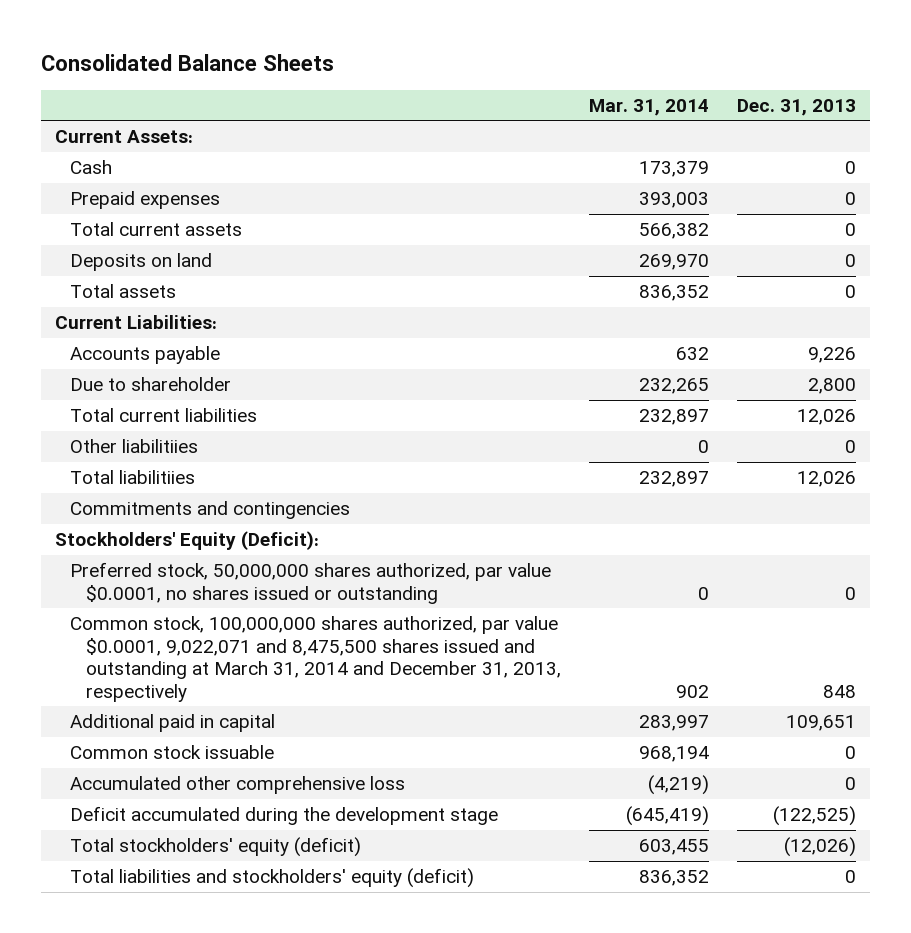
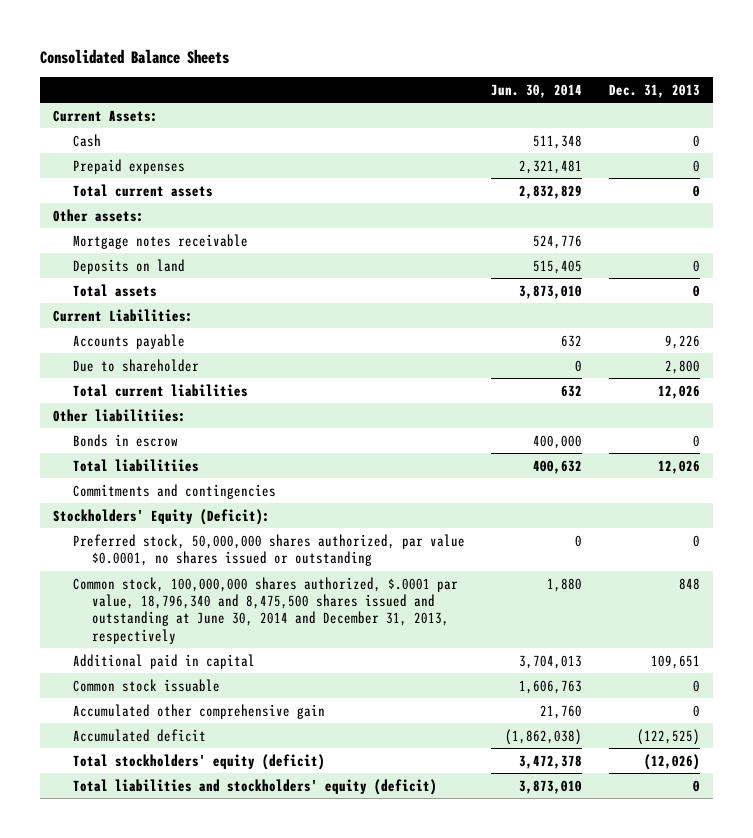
- | Mar. 31, 2014 | Dec. 31, 2013
+ | Jun. 30, 2014 | Dec. 31, 2013
+ Other assets:
+ Mortgage notes receivable | 524,776 |
- Other liabilitiies | 0 | 0
+ Other liabilitiies:
+ Bonds in escrow | 400,000 | 0
- Common stock, 100,000,000 shares authorized, par value $0.0001, 9,022,071 and 8,475,500 shares issued and outstanding at March 31, 2014 and December 31, 2013, respectively | 902 | 848
+ Common stock, 100,000,000 shares authorized, $.0001 par value, 18,796,340 and 8,475,500 shares issued and outstanding at June 30, 2014 and December 31, 2013, respectively | 1,880 | 848
- Accumulated other comprehensive loss | (4,219) | 0
- Deficit accumulated during the development stage | (645,419) | (122,525)
+ Accumulated other comprehensive gain | 21,760 | 0
+ Accumulated deficit | (1,862,038) | (122,525)

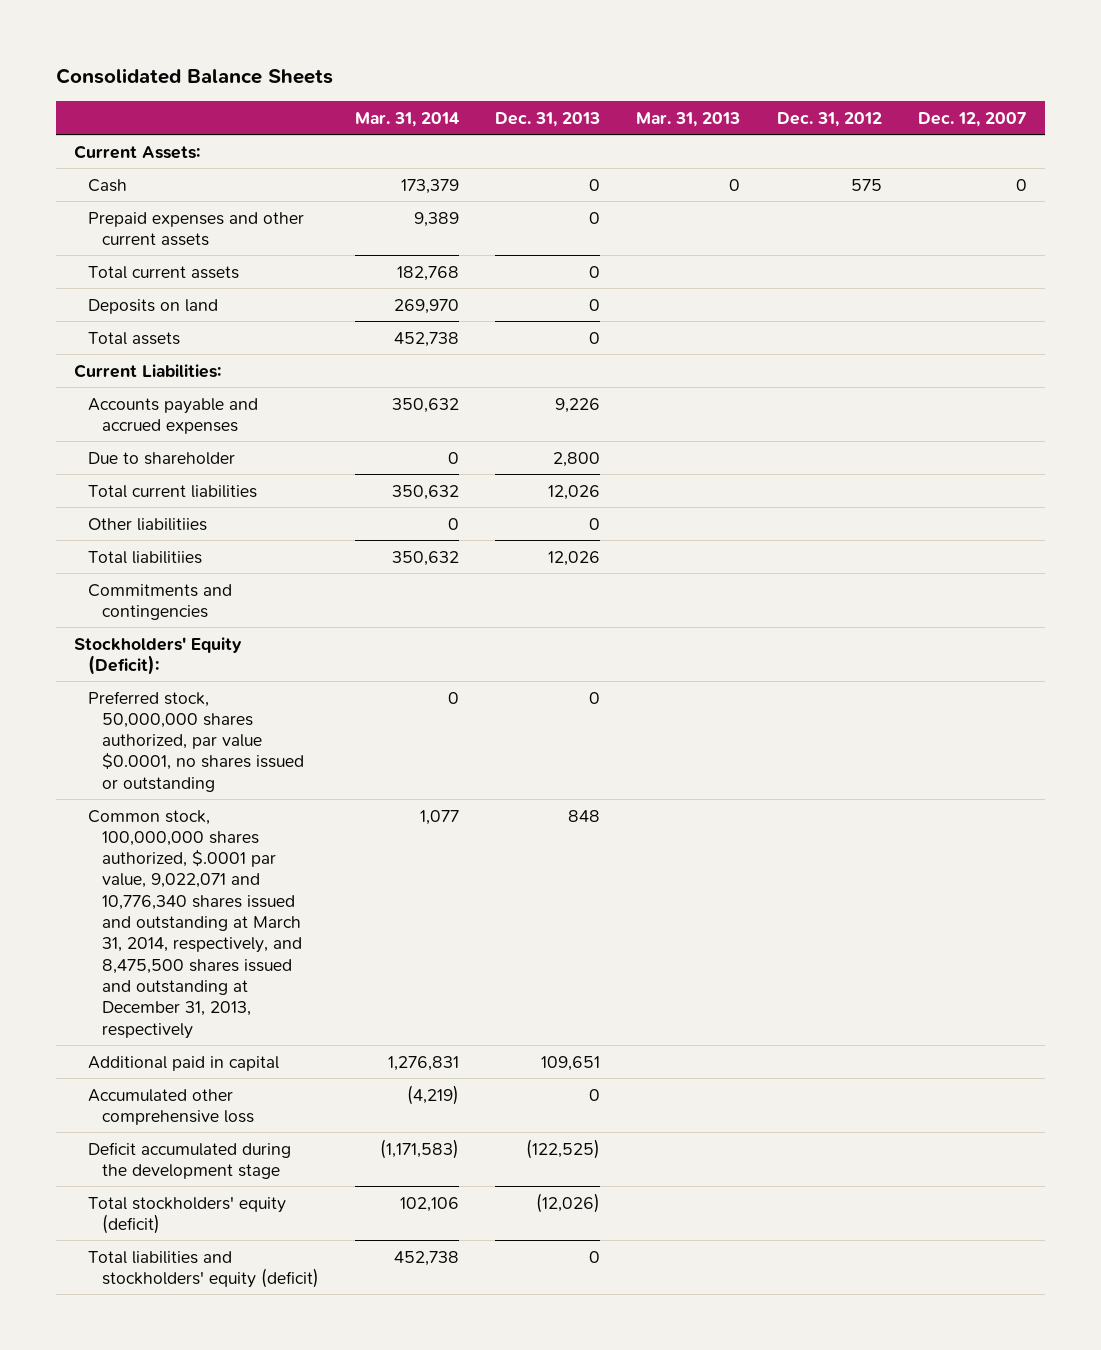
- | Jun. 30, 2014 | Dec. 31, 2013
+ | Mar. 31, 2014 | Dec. 31, 2013 | Mar. 31, 2013 | Dec. 31, 2012 | Dec. 12, 2007
- Prepaid expenses | 2,321,481 | 0
+ Prepaid expenses and other current assets | 9,389 | 0 | | |
- Other assets:
- Mortgage notes receivable | 524,776 |
- Accounts payable | 632 | 9,226
+ Accounts payable and accrued expenses | 350,632 | 9,226 | | |
- Other liabilitiies:
- Bonds in escrow | 400,000 | 0
+ Other liabilitiies | 0 | 0 | | |
- Common stock, 100,000,000 shares authorized, $.0001 par value, 18,796,340 and 8,475,500 shares issued and outstanding at June 30, 2014 and December 31, 2013, respectively | 1,880 | 848
+ Common stock, 100,000,000 shares authorized, $.0001 par value, 9,022,071 and 10,776,340 shares issued and outstanding at March 31, 2014, respectively, and 8,475,500 shares issued and outstanding at December 31, 2013, respectively | 1,077 | 848 | | |
- Common stock issuable | 1,606,763 | 0
- Accumulated other comprehensive gain | 21,760 | 0
- Accumulated deficit | (1,862,038) | (122,525)
+ Accumulated other comprehensive loss | (4,219) | 0 | | |
+ Deficit accumulated during the development stage | (1,171,583) | (122,525) | | |

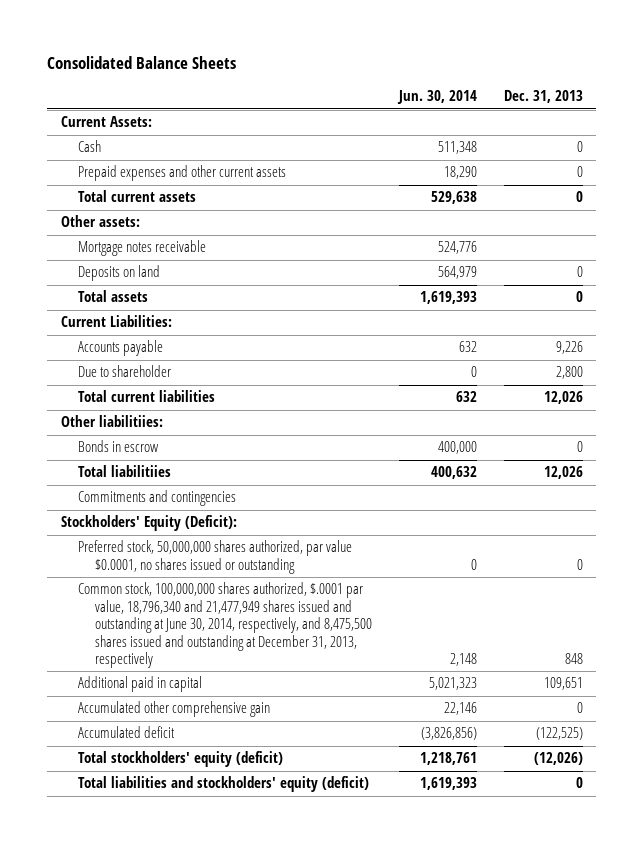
- | Mar. 31, 2014 | Dec. 31, 2013 | Mar. 31, 2013 | Dec. 31, 2012 | Dec. 12, 2007
+ | Jun. 30, 2014 | Dec. 31, 2013
+ Other assets:
+ Mortgage notes receivable | 524,776 |
- Accounts payable and accrued expenses | 350,632 | 9,226 | | |
+ Accounts payable | 632 | 9,226
- Other liabilitiies | 0 | 0 | | |
+ Other liabilitiies:
+ Bonds in escrow | 400,000 | 0
- Common stock, 100,000,000 shares authorized, $.0001 par value, 9,022,071 and 10,776,340 shares issued and outstanding at March 31, 2014, respectively, and 8,475,500 shares issued and outstanding at December 31, 2013, respectively | 1,077 | 848 | | |
+ Common stock, 100,000,000 shares authorized, $.0001 par value, 18,796,340 and 21,477,949 shares issued and outstanding at June 30, 2014, respectively, and 8,475,500 shares issued and outstanding at December 31, 2013, respectively | 2,148 | 848
- Accumulated other comprehensive loss | (4,219) | 0 | | |
- Deficit accumulated during the development stage | (1,171,583) | (122,525) | | |
+ Accumulated other comprehensive gain | 22,146 | 0
+ Accumulated deficit | (3,826,856) | (122,525)

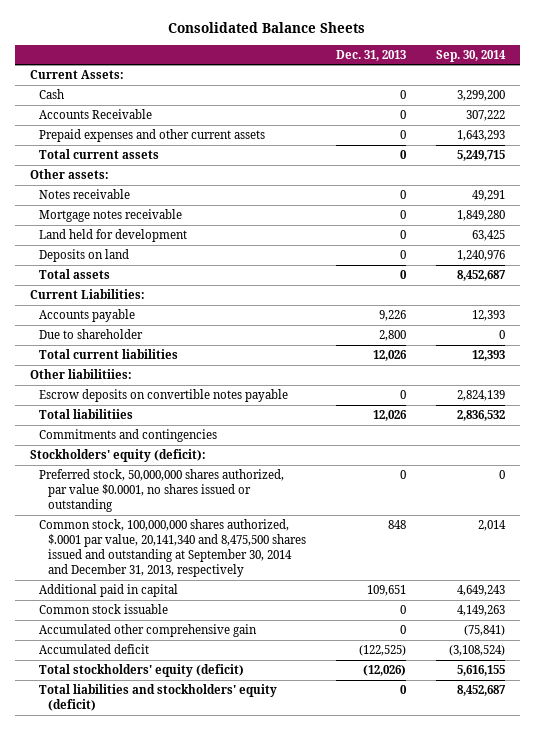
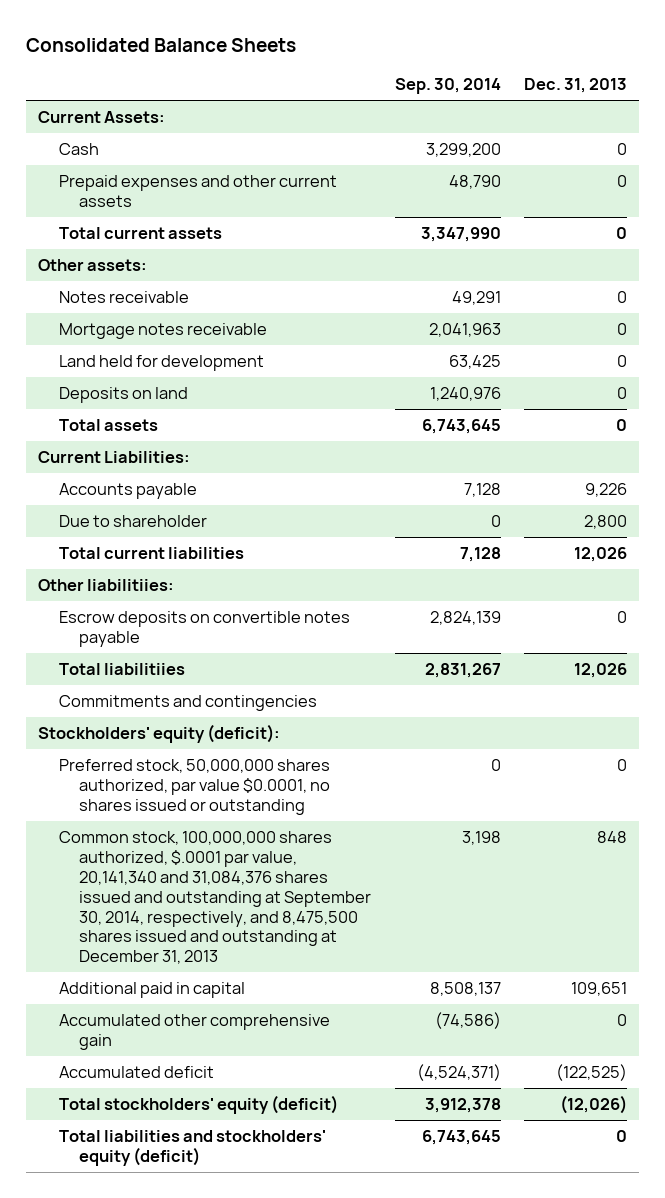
- | Dec. 31, 2013 | Sep. 30, 2014
+ | Sep. 30, 2014 | Dec. 31, 2013
- Accounts Receivable | 0 | 307,222
- Prepaid expenses and other current assets | 0 | 1,643,293
- Total current assets | 0 | 5,249,715
+ Prepaid expenses and other current assets | 48,790 | 0
+ Total current assets | 3,347,990 | 0
- Mortgage notes receivable | 0 | 1,849,280
+ Mortgage notes receivable | 2,041,963 | 0
- Total assets | 0 | 8,452,687
+ Total assets | 6,743,645 | 0
- Accounts payable | 9,226 | 12,393
+ Accounts payable | 7,128 | 9,226
- Total current liabilities | 12,026 | 12,393
+ Total current liabilities | 7,128 | 12,026
- Total liabilitiies | 12,026 | 2,836,532
+ Total liabilitiies | 2,831,267 | 12,026
- Common stock, 100,000,000 shares authorized, $.0001 par value, 20,141,340 and 8,475,500 shares issued and outstanding at September 30, 2014 and December 31, 2013, respectively | 848 | 2,014
- Additional paid in capital | 109,651 | 4,649,243
- Common stock issuable | 0 | 4,149,263
- Accumulated other comprehensive gain | 0 | (75,841)
- Accumulated deficit | (122,525) | (3,108,524)
- Total stockholders' equity (deficit) | (12,026) | 5,616,155
- Total liabilities and stockholders' equity (deficit) | 0 | 8,452,687
+ Common stock, 100,000,000 shares authorized, $.0001 par value, 20,141,340 and 31,084,376 shares issued and outstanding at September 30, 2014, respectively, and 8,475,500 shares issued and outstanding at December 31, 2013 | 3,198 | 848
+ Additional paid in capital | 8,508,137 | 109,651
+ Accumulated other comprehensive gain | (74,586) | 0
+ Accumulated deficit | (4,524,371) | (122,525)
+ Total stockholders' equity (deficit) | 3,912,378 | (12,026)
+ Total liabilities and stockholders' equity (deficit) | 6,743,645 | 0

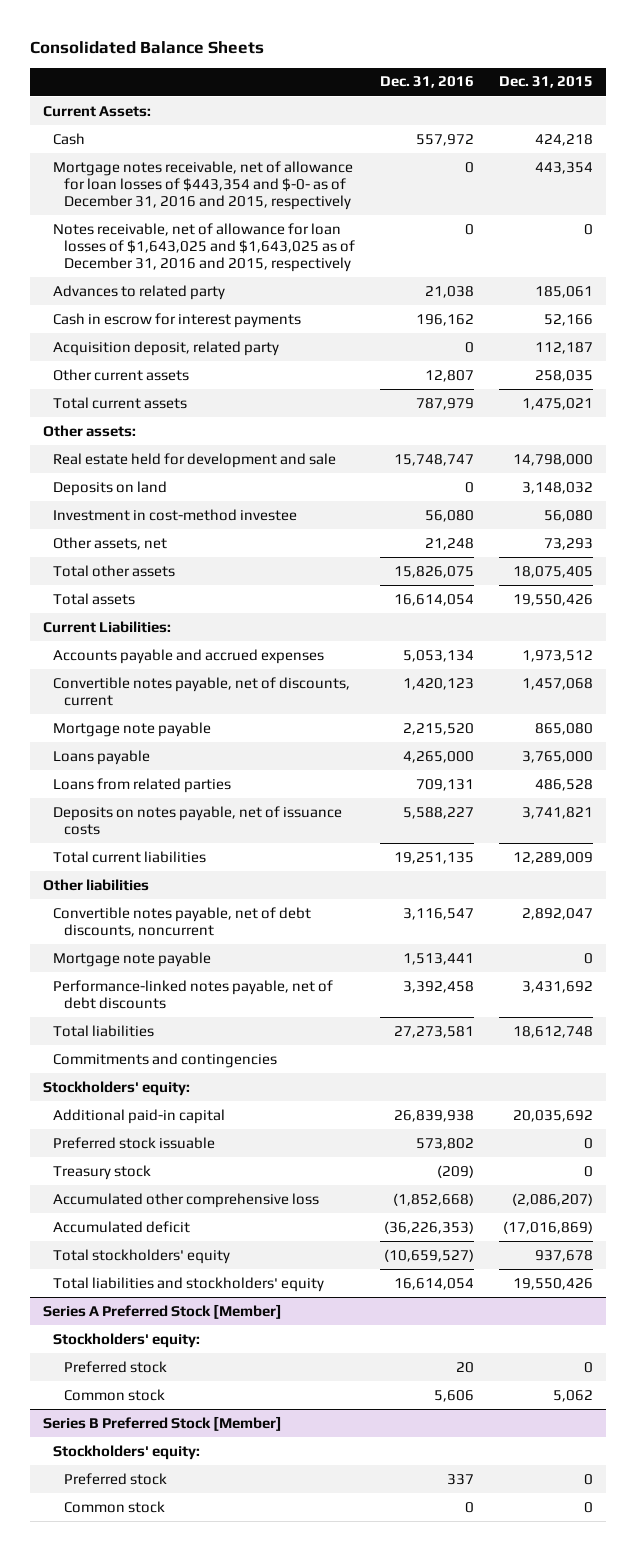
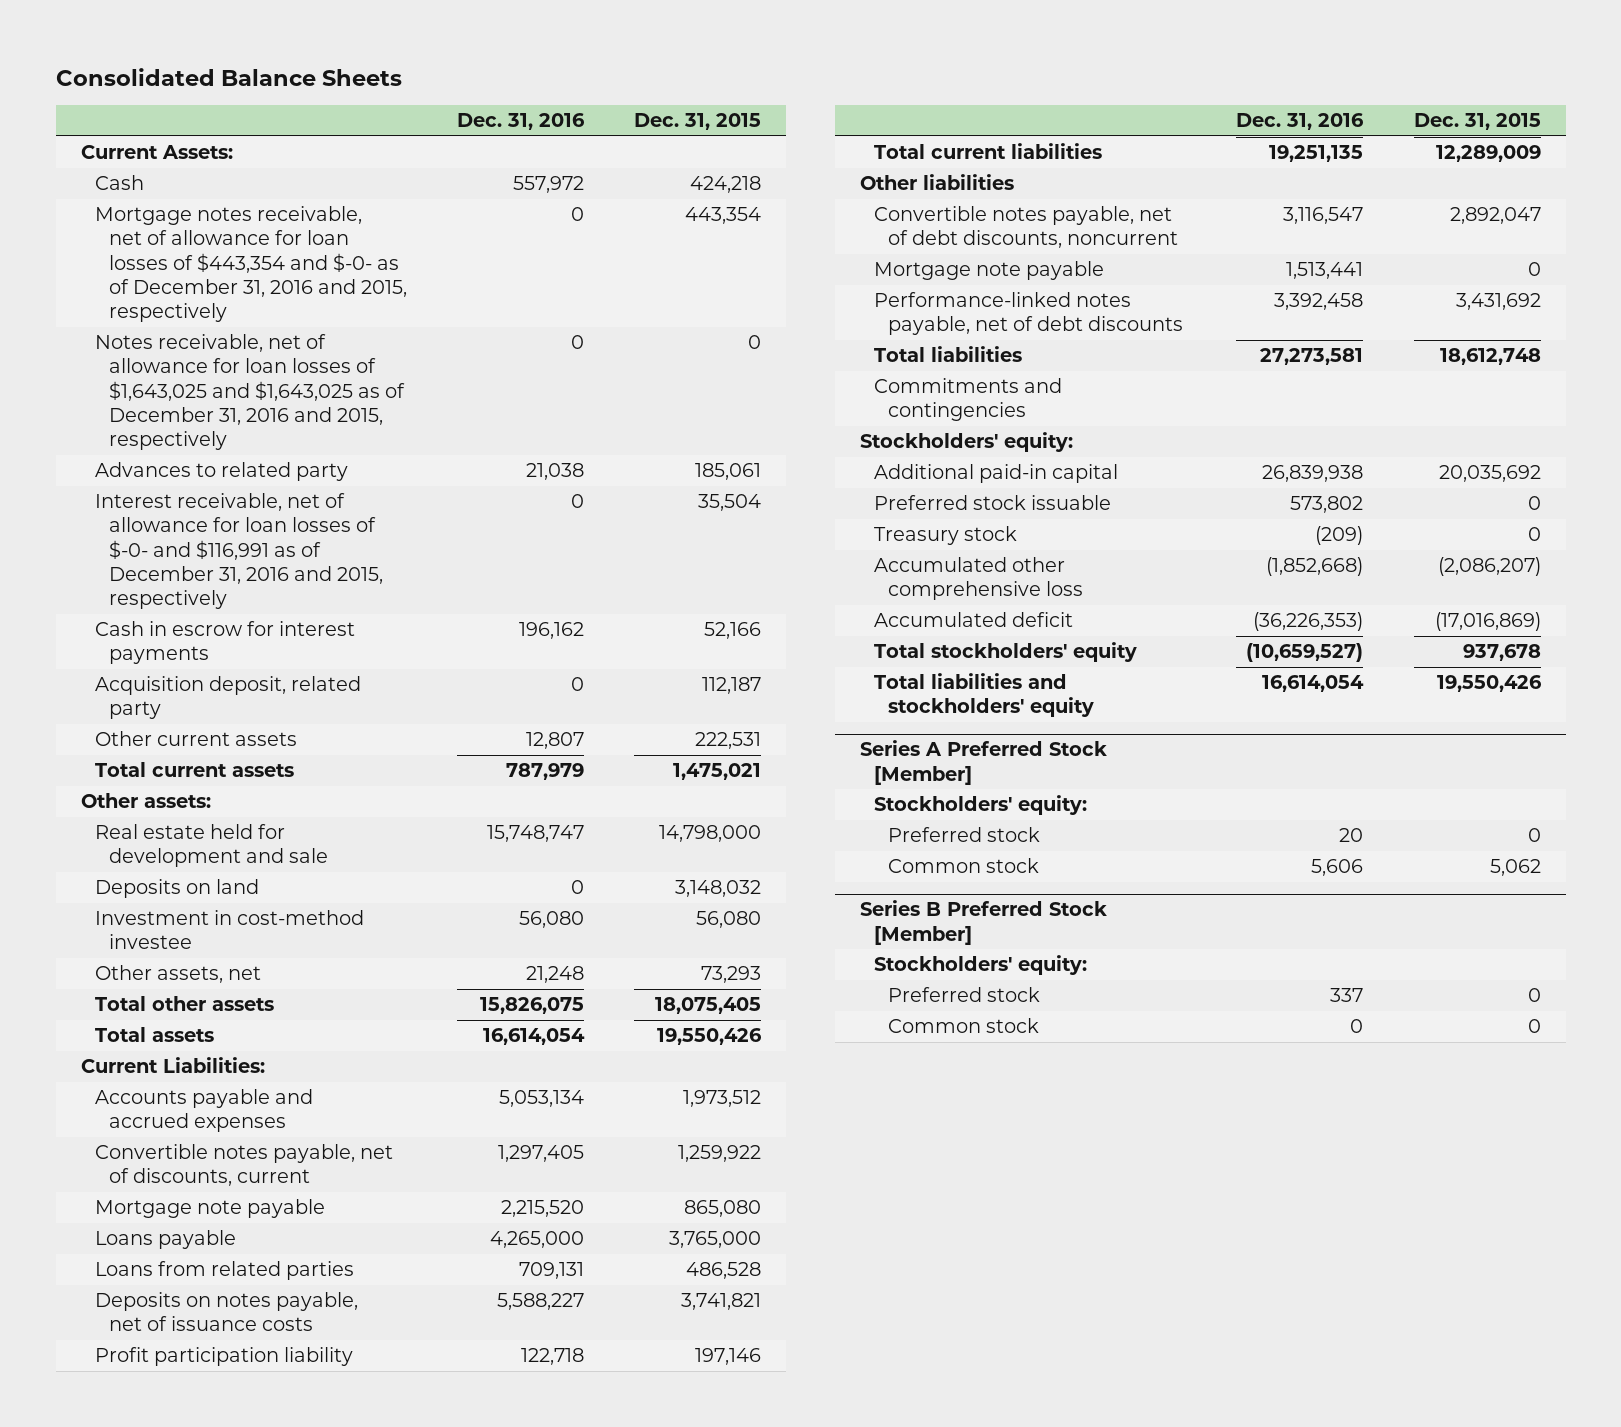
+ Interest receivable, net of allowance for loan losses of $-0- and $116,991 as of December 31, 2016 and 2015, respectively | 0 | 35,504
- Other current assets | 12,807 | 258,035
+ Other current assets | 12,807 | 222,531
- Convertible notes payable, net of discounts, current | 1,420,123 | 1,457,068
+ Convertible notes payable, net of discounts, current | 1,297,405 | 1,259,922
+ Profit participation liability | 122,718 | 197,146

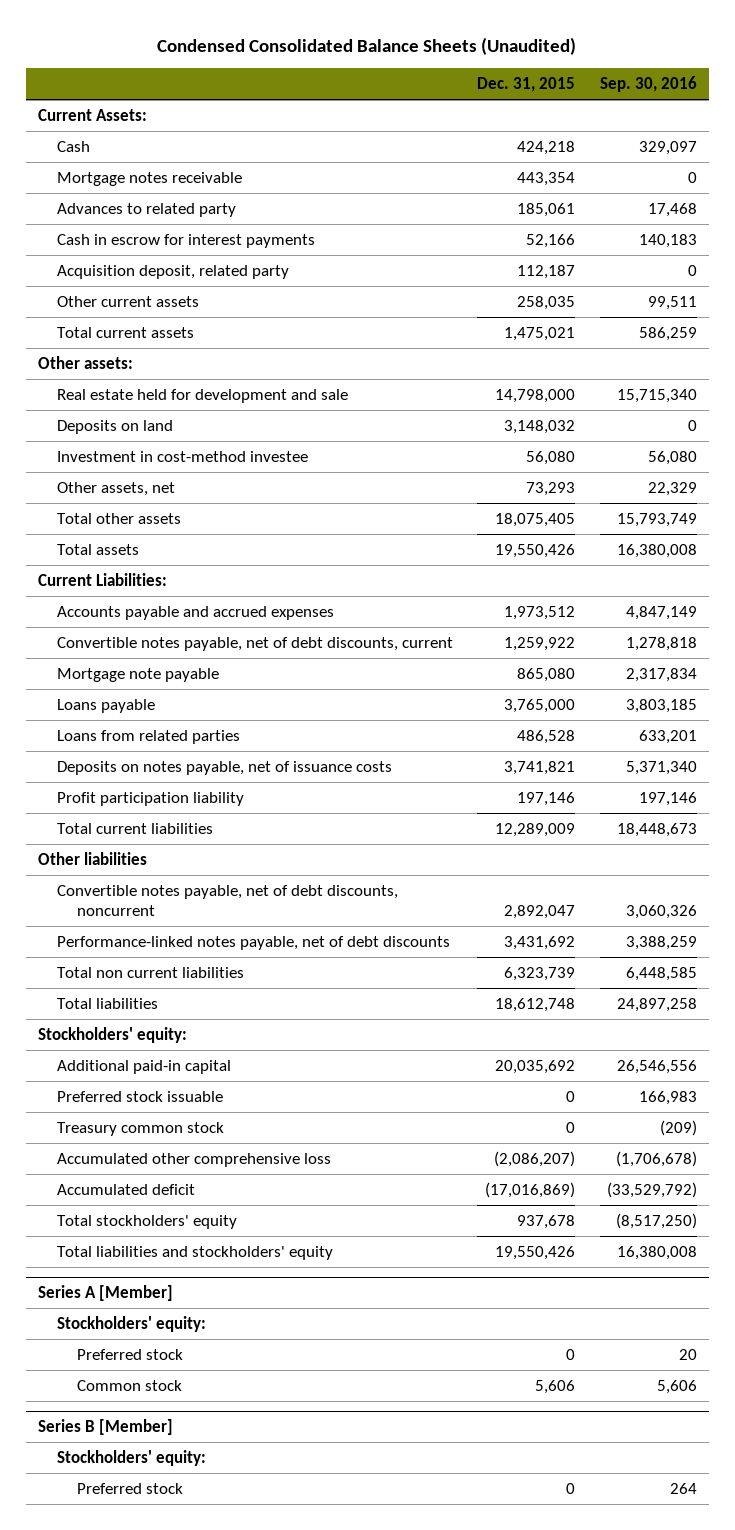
- Consolidated Balance Sheets
+ Condensed Consolidated Balance Sheets (Unaudited)
- | Dec. 31, 2016 | Dec. 31, 2015
+ | Dec. 31, 2015 | Sep. 30, 2016
- Mortgage notes receivable, net of allowance for loan losses of $443,354 and $-0- as of December 31, 2016 and 2015, respectively | 0 | 443,354
- Notes receivable, net of allowance for loan losses of $1,643,025 and $1,643,025 as of December 31, 2016 and 2015, respectively | 0 | 0
+ Mortgage notes receivable | 443,354 | 0
- Interest receivable, net of allowance for loan losses of $-0- and $116,991 as of December 31, 2016 and 2015, respectively | 0 | 35,504
- Other current assets | 12,807 | 222,531
+ Other current assets | 258,035 | 99,511
- Convertible notes payable, net of discounts, current | 1,297,405 | 1,259,922
+ Convertible notes payable, net of debt discounts, current | 1,259,922 | 1,278,818
- Mortgage note payable | 1,513,441 | 0
+ Total non current liabilities | 6,323,739 | 6,448,585
- Commitments and contingencies
- Treasury stock | (209) | 0
+ Treasury common stock | 0 | (209)
- Series A Preferred Stock [Member]
+ Series A [Member]
- Common stock | 5,606 | 5,062
- Series B Preferred Stock [Member]
+ Common stock | 5,606 | 5,606
+ Series B [Member]
- Common stock | 0 | 0

